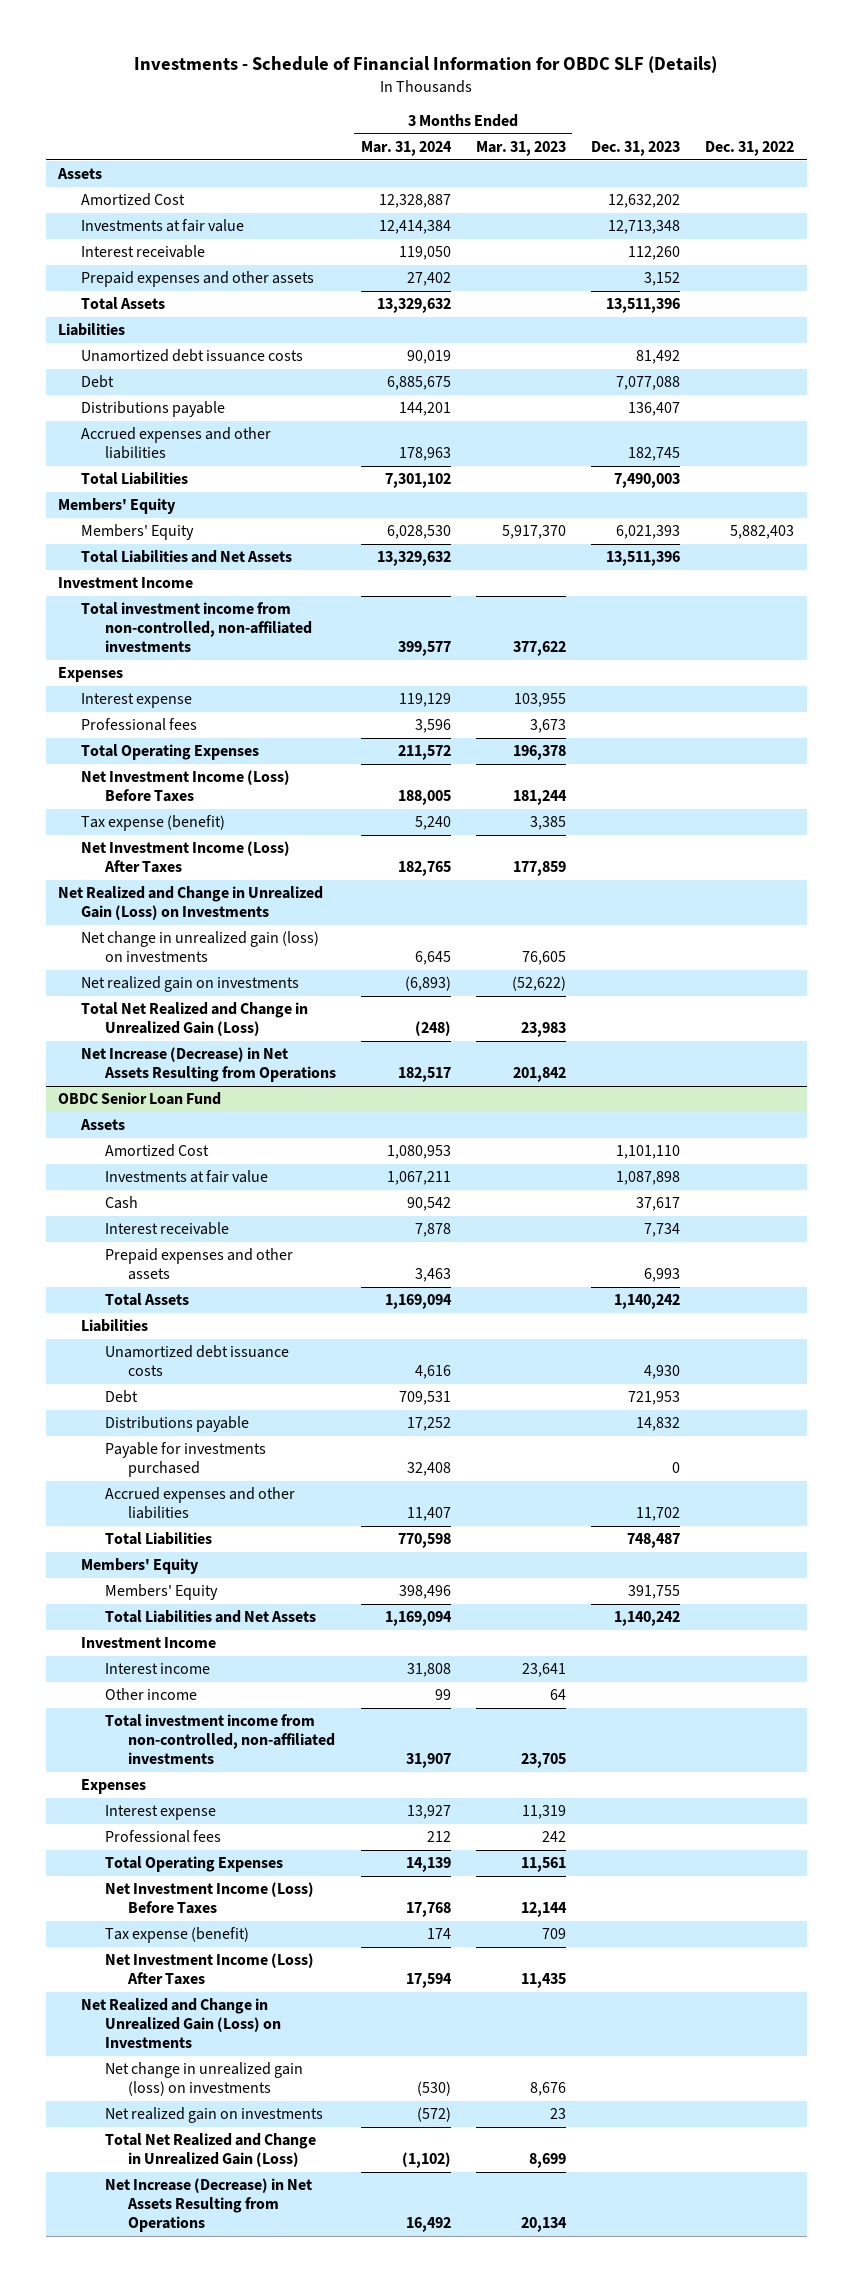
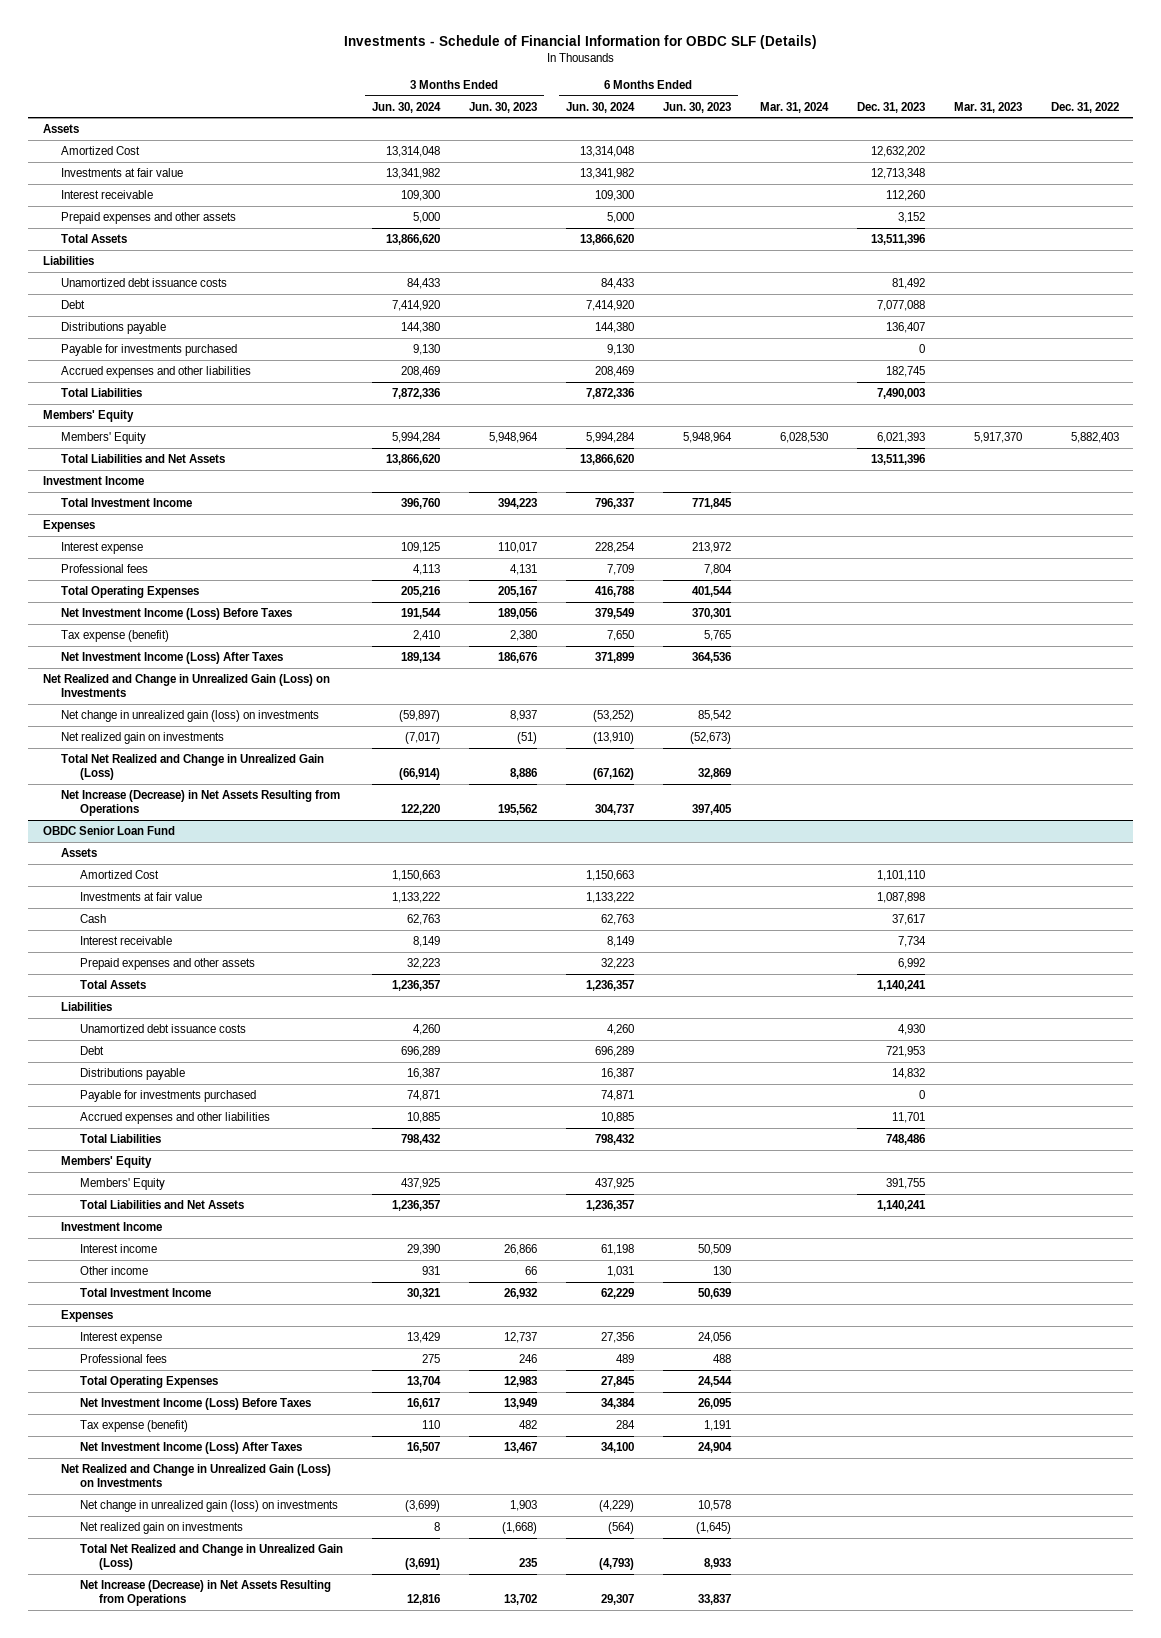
- | 3 Months Ended Mar. 31, 2024 | 3 Months Ended Mar. 31, 2023 | Dec. 31, 2023 | Dec. 31, 2022
+ | 3 Months Ended Jun. 30, 2024 | 3 Months Ended Jun. 30, 2023 | 6 Months Ended Jun. 30, 2024 | 6 Months Ended Jun. 30, 2023 | Mar. 31, 2024 | Dec. 31, 2023 | Mar. 31, 2023 | Dec. 31, 2022
+ Payable for investments purchased | 9,130 | | 9,130 | | | 0 | |
- Total investment income from non-controlled, non-affiliated investments | 399,577 | 377,622 | |
+ Total Investment Income | 396,760 | 394,223 | 796,337 | 771,845 | | | |
@ OBDC Senior Loan Fund
- Prepaid expenses and other assets | 3,463 | | 6,993 |
- Total Assets | 1,169,094 | | 1,140,242 |
+ Prepaid expenses and other assets | 32,223 | | 32,223 | | | 6,992 | |
+ Total Assets | 1,236,357 | | 1,236,357 | | | 1,140,241 | |
- Accrued expenses and other liabilities | 11,407 | | 11,702 |
- Total Liabilities | 770,598 | | 748,487 |
+ Accrued expenses and other liabilities | 10,885 | | 10,885 | | | 11,701 | |
+ Total Liabilities | 798,432 | | 798,432 | | | 748,486 | |
- Total Liabilities and Net Assets | 1,169,094 | | 1,140,242 |
+ Total Liabilities and Net Assets | 1,236,357 | | 1,236,357 | | | 1,140,241 | |
- Total investment income from non-controlled, non-affiliated investments | 31,907 | 23,705 | |
+ Total Investment Income | 30,321 | 26,932 | 62,229 | 50,639 | | | |

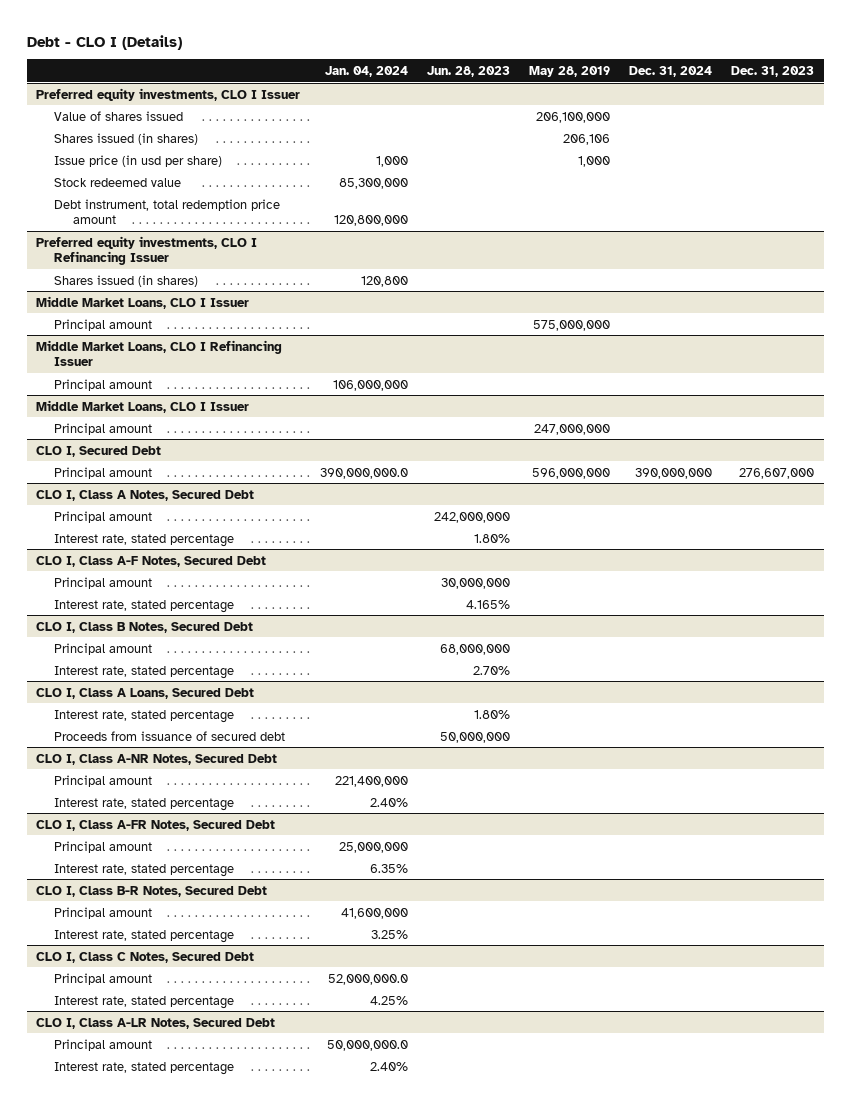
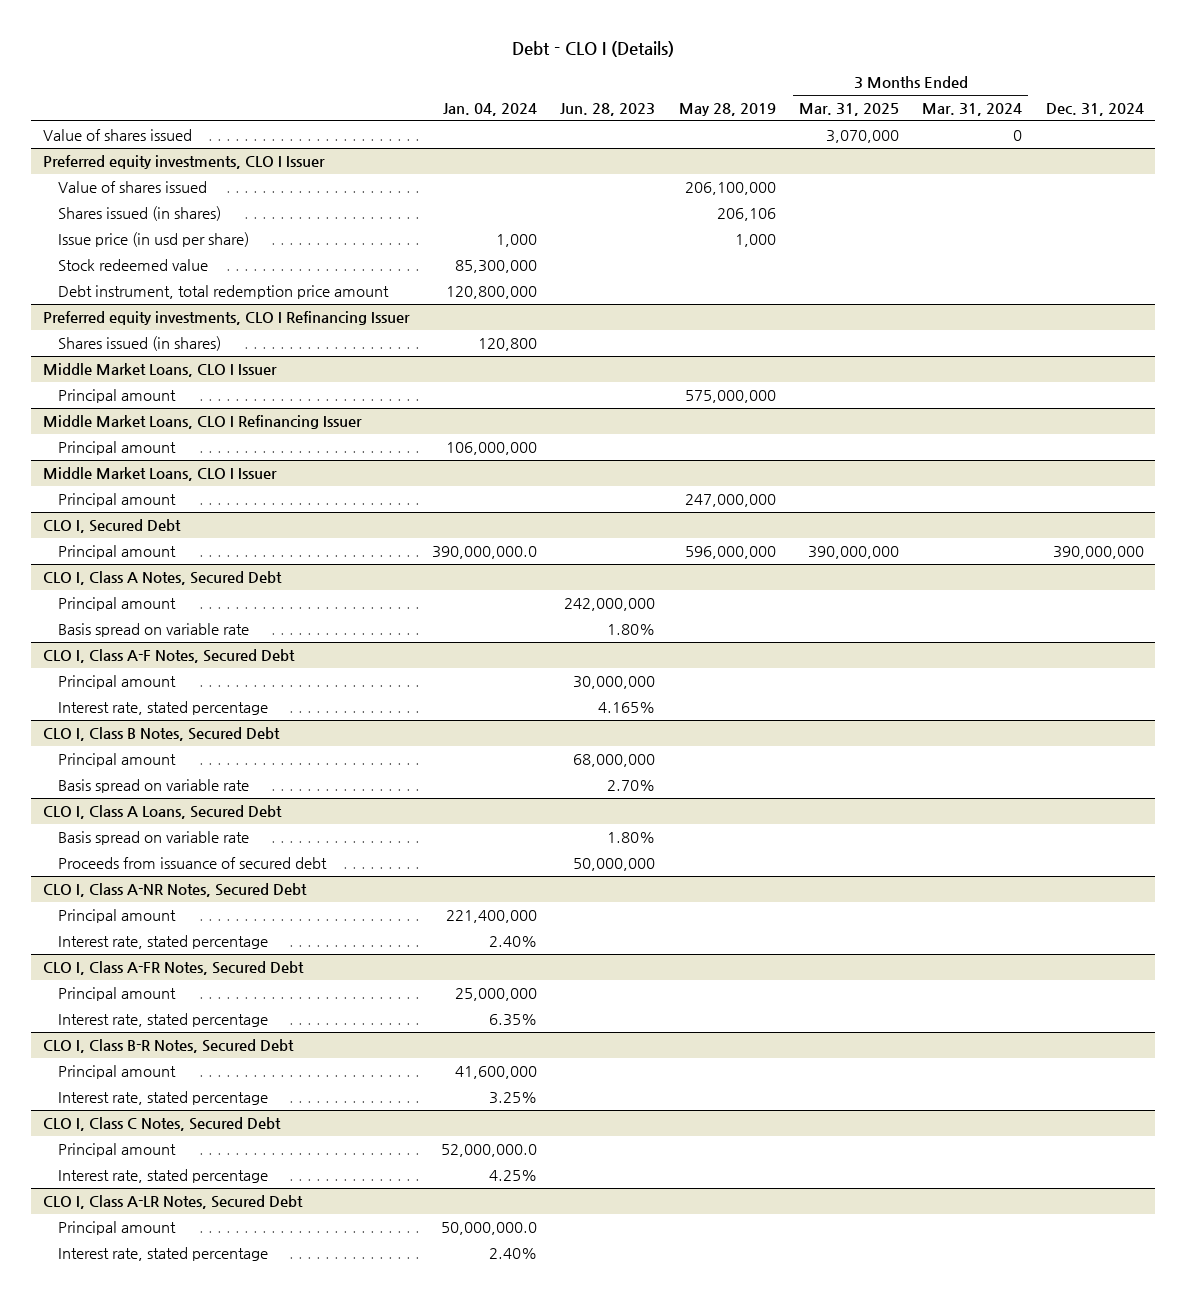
- | Jan. 04, 2024 | Jun. 28, 2023 | May 28, 2019 | Dec. 31, 2024 | Dec. 31, 2023
+ | Jan. 04, 2024 | Jun. 28, 2023 | May 28, 2019 | 3 Months Ended Mar. 31, 2025 | 3 Months Ended Mar. 31, 2024 | Dec. 31, 2024
+ Value of shares issued | | | | 3,070,000 | 0 |
@ CLO I, Class A Notes, Secured Debt
- Interest rate, stated percentage | | 1.80% | | |
+ Basis spread on variable rate | | 1.80% | | | |
@ CLO I, Class B Notes, Secured Debt
- Interest rate, stated percentage | | 2.70% | | |
+ Basis spread on variable rate | | 2.70% | | | |
@ CLO I, Class A Loans, Secured Debt
- Interest rate, stated percentage | | 1.80% | | |
+ Basis spread on variable rate | | 1.80% | | | |

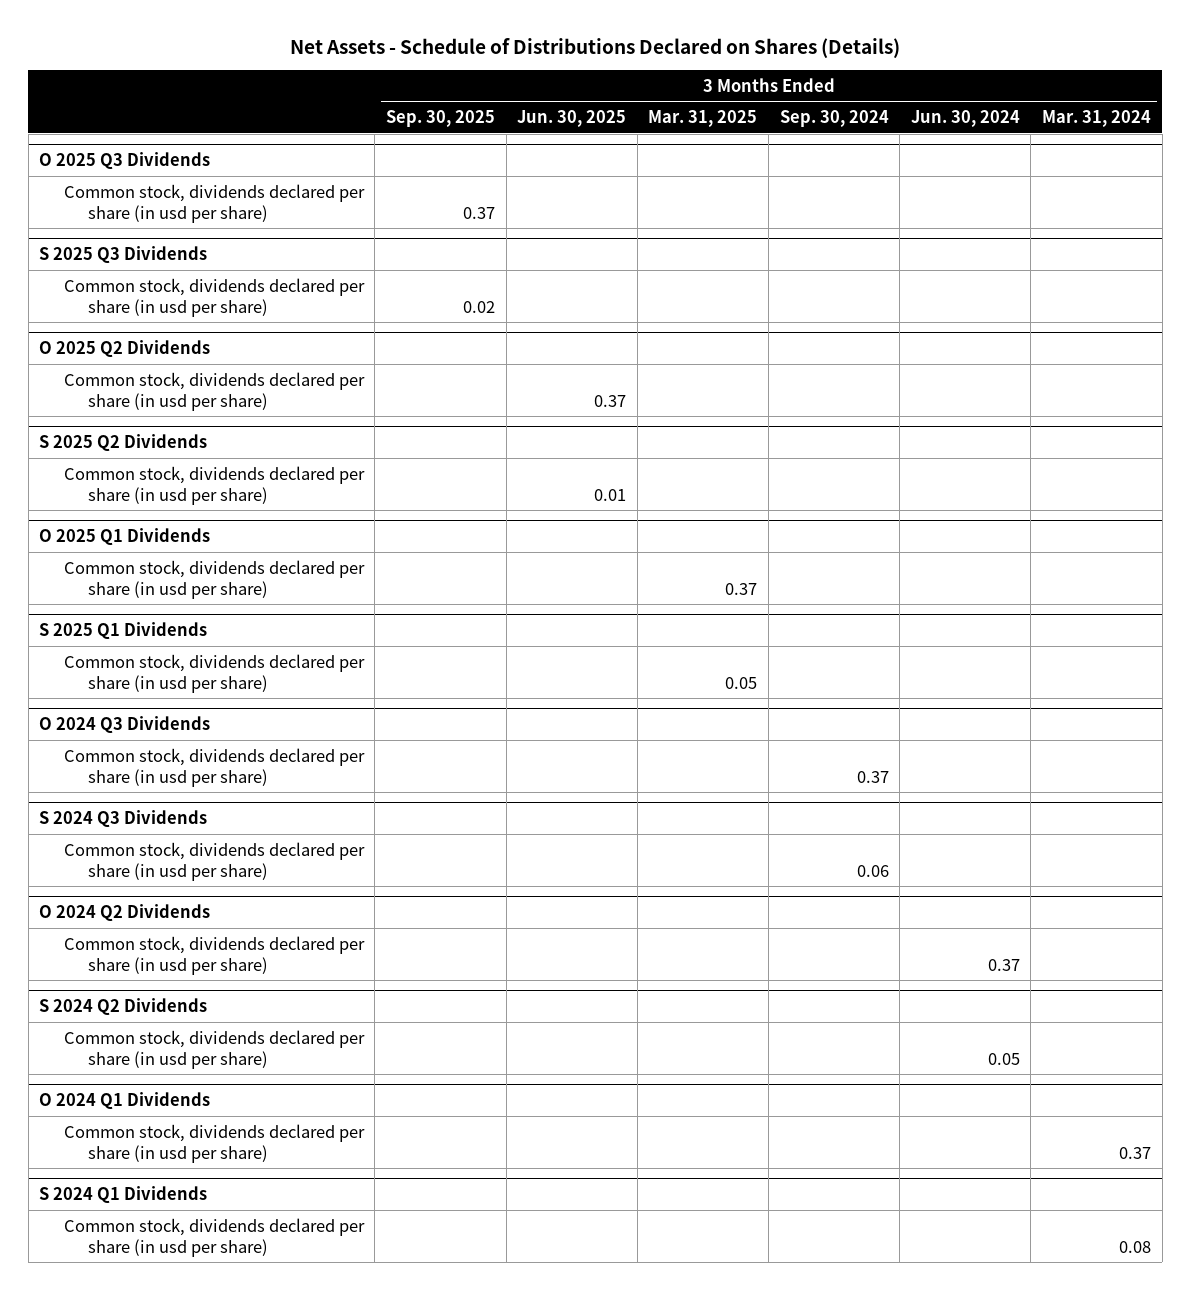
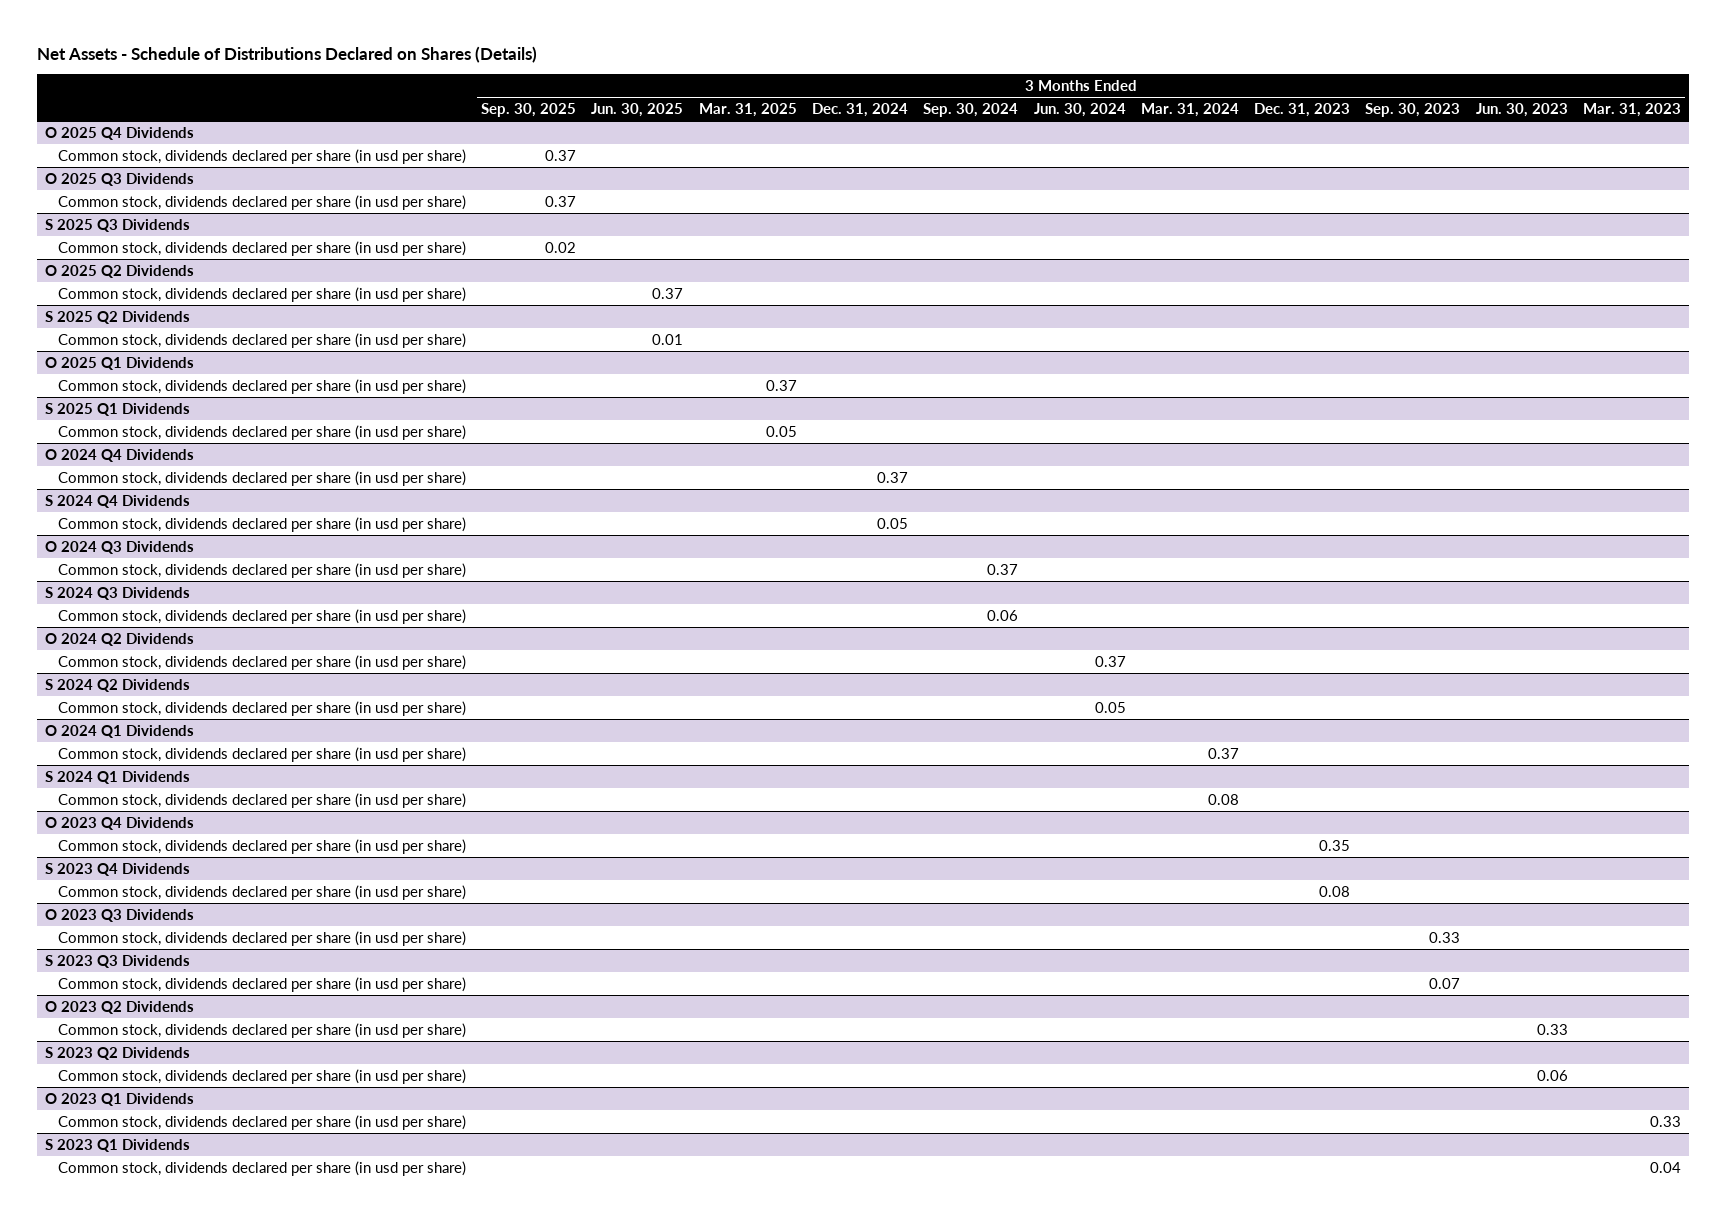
- | 3 Months Ended Sep. 30, 2025 | 3 Months Ended Jun. 30, 2025 | 3 Months Ended Mar. 31, 2025 | 3 Months Ended Sep. 30, 2024 | 3 Months Ended Jun. 30, 2024 | 3 Months Ended Mar. 31, 2024
+ | 3 Months Ended Sep. 30, 2025 | 3 Months Ended Jun. 30, 2025 | 3 Months Ended Mar. 31, 2025 | 3 Months Ended Dec. 31, 2024 | 3 Months Ended Sep. 30, 2024 | 3 Months Ended Jun. 30, 2024 | 3 Months Ended Mar. 31, 2024 | 3 Months Ended Dec. 31, 2023 | 3 Months Ended Sep. 30, 2023 | 3 Months Ended Jun. 30, 2023 | 3 Months Ended Mar. 31, 2023
+ O 2025 Q4 Dividends
+ Common stock, dividends declared per share (in usd per share) | 0.37 | | | | | | | | | |
+ O 2024 Q4 Dividends
+ Common stock, dividends declared per share (in usd per share) | | | | 0.37 | | | | | | |
+ S 2024 Q4 Dividends
+ Common stock, dividends declared per share (in usd per share) | | | | 0.05 | | | | | | |
+ O 2023 Q4 Dividends
+ Common stock, dividends declared per share (in usd per share) | | | | | | | | 0.35 | | |
+ S 2023 Q4 Dividends
+ Common stock, dividends declared per share (in usd per share) | | | | | | | | 0.08 | | |
+ O 2023 Q3 Dividends
+ Common stock, dividends declared per share (in usd per share) | | | | | | | | | 0.33 | |
+ S 2023 Q3 Dividends
+ Common stock, dividends declared per share (in usd per share) | | | | | | | | | 0.07 | |
+ O 2023 Q2 Dividends
+ Common stock, dividends declared per share (in usd per share) | | | | | | | | | | 0.33 |
+ S 2023 Q2 Dividends
+ Common stock, dividends declared per share (in usd per share) | | | | | | | | | | 0.06 |
+ O 2023 Q1 Dividends
+ Common stock, dividends declared per share (in usd per share) | | | | | | | | | | | 0.33
+ S 2023 Q1 Dividends
+ Common stock, dividends declared per share (in usd per share) | | | | | | | | | | | 0.04

